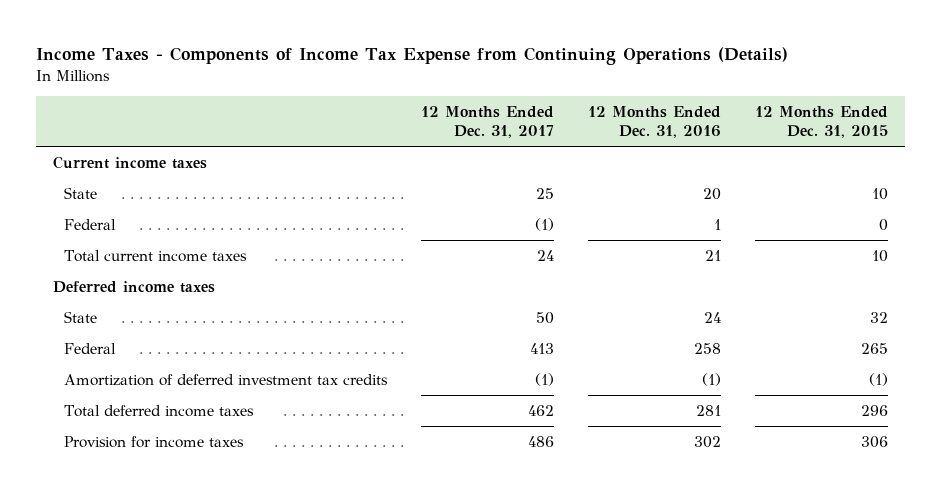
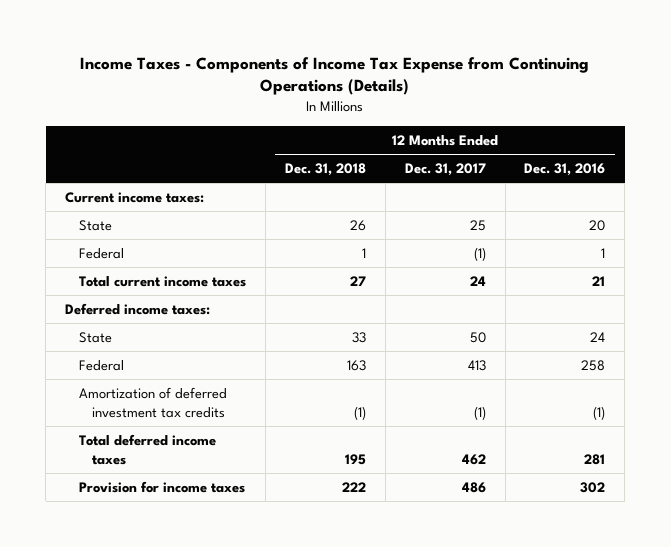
- | 12 Months Ended Dec. 31, 2017 | 12 Months Ended Dec. 31, 2016 | 12 Months Ended Dec. 31, 2015
+ | 12 Months Ended Dec. 31, 2018 | 12 Months Ended Dec. 31, 2017 | 12 Months Ended Dec. 31, 2016
- Current income taxes
+ Current income taxes:
- Deferred income taxes
+ Deferred income taxes:

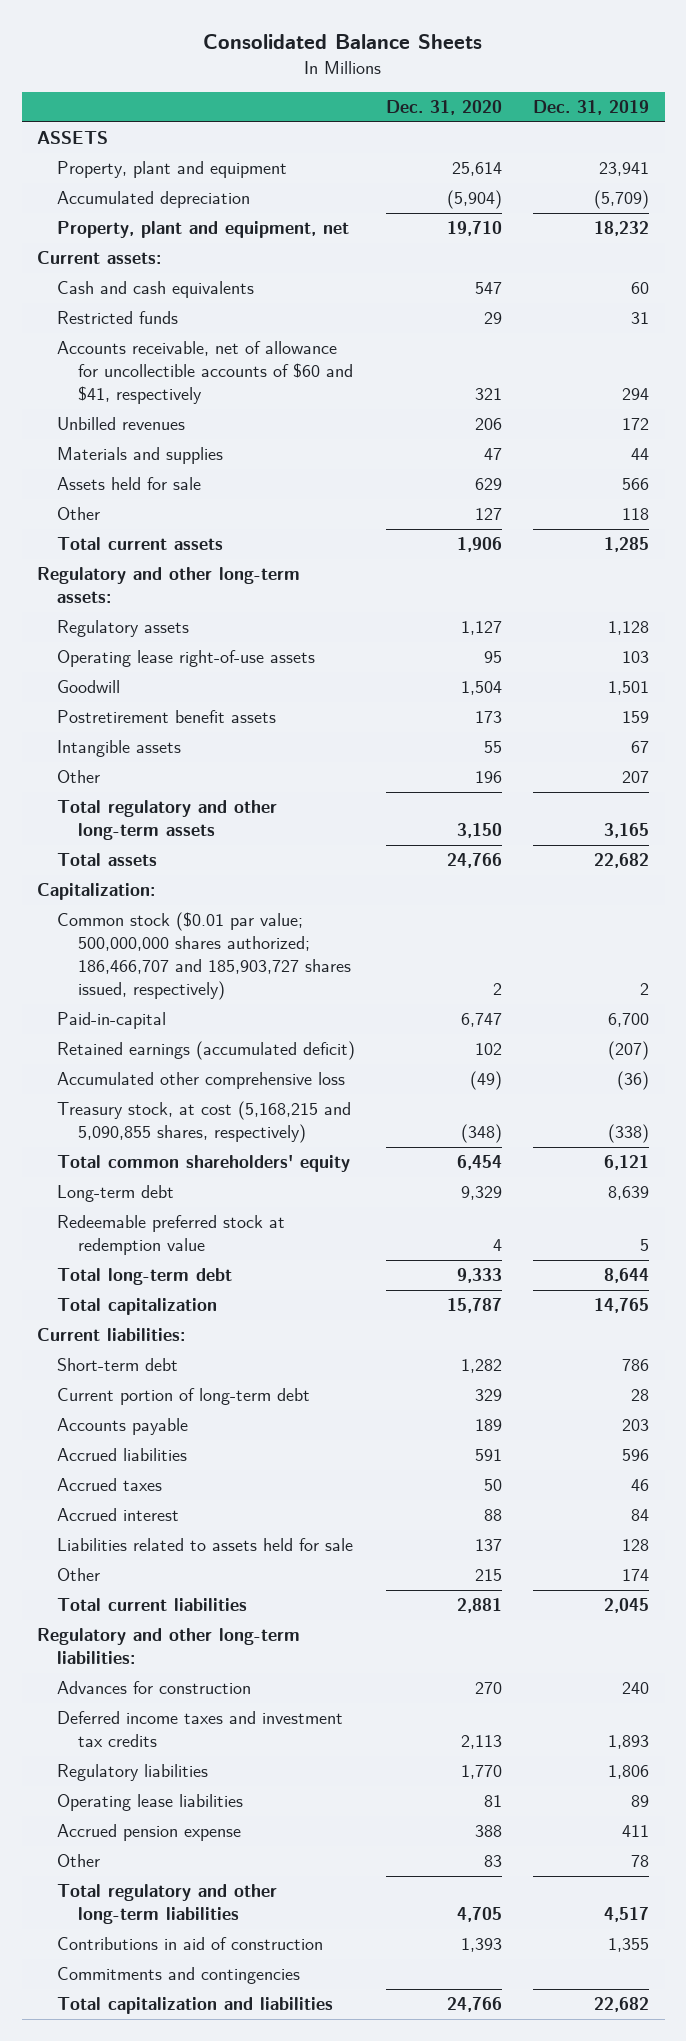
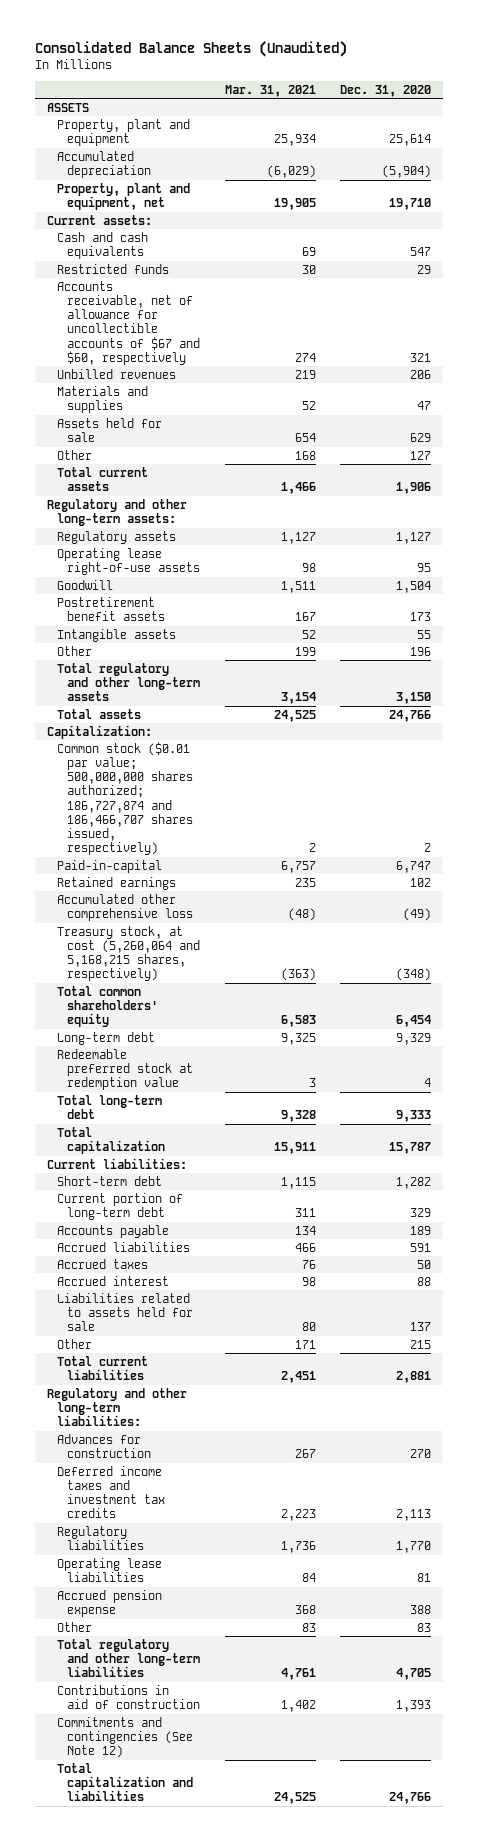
- Consolidated Balance Sheets
+ Consolidated Balance Sheets (Unaudited)
- | Dec. 31, 2020 | Dec. 31, 2019
+ | Mar. 31, 2021 | Dec. 31, 2020
- Accounts receivable, net of allowance for uncollectible accounts of $60 and $41, respectively | 321 | 294
+ Accounts receivable, net of allowance for uncollectible accounts of $67 and $60, respectively | 274 | 321
- Common stock ($0.01 par value; 500,000,000 shares authorized; 186,466,707 and 185,903,727 shares issued, respectively) | 2 | 2
+ Common stock ($0.01 par value; 500,000,000 shares authorized; 186,727,874 and 186,466,707 shares issued, respectively) | 2 | 2
- Retained earnings (accumulated deficit) | 102 | (207)
+ Retained earnings | 235 | 102
- Treasury stock, at cost (5,168,215 and 5,090,855 shares, respectively) | (348) | (338)
+ Treasury stock, at cost (5,260,064 and 5,168,215 shares, respectively) | (363) | (348)
- Commitments and contingencies
+ Commitments and contingencies (See Note 12)

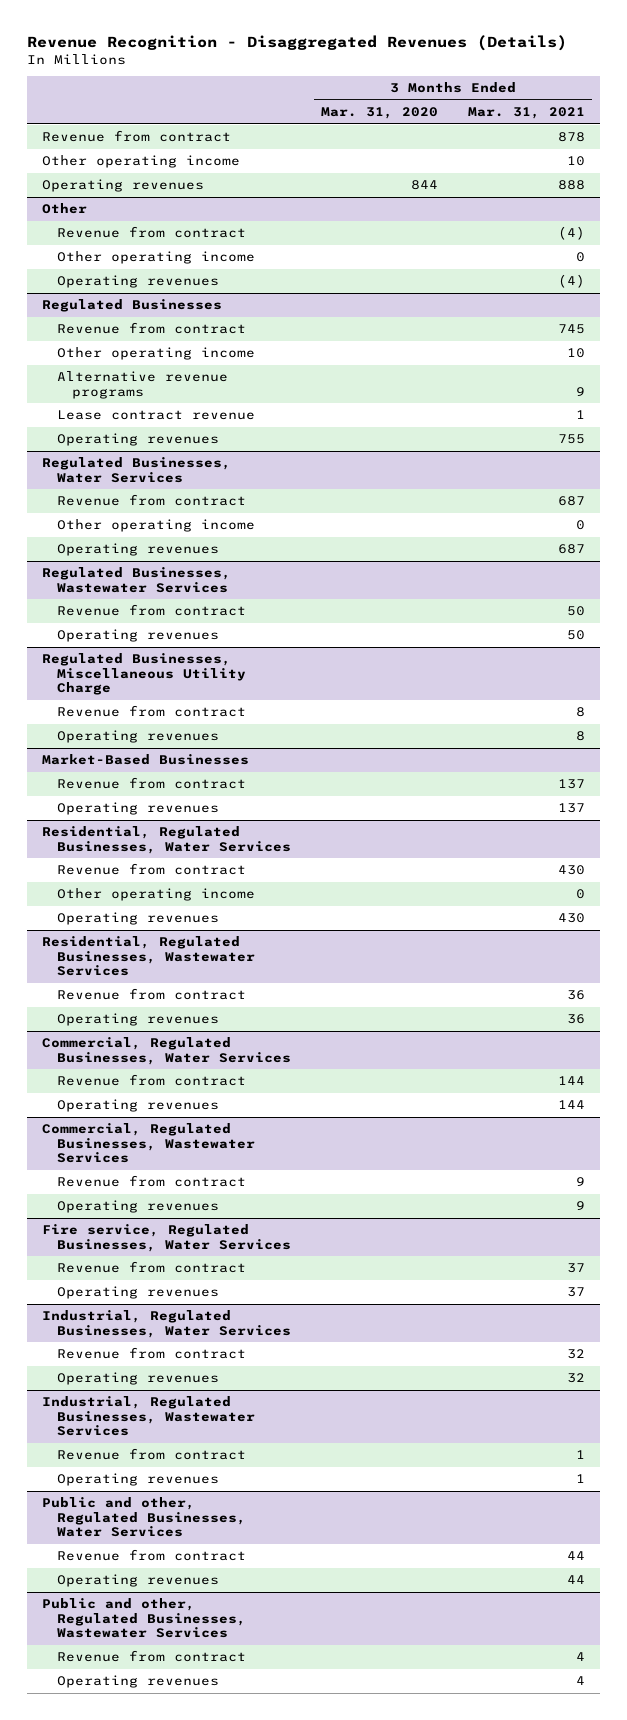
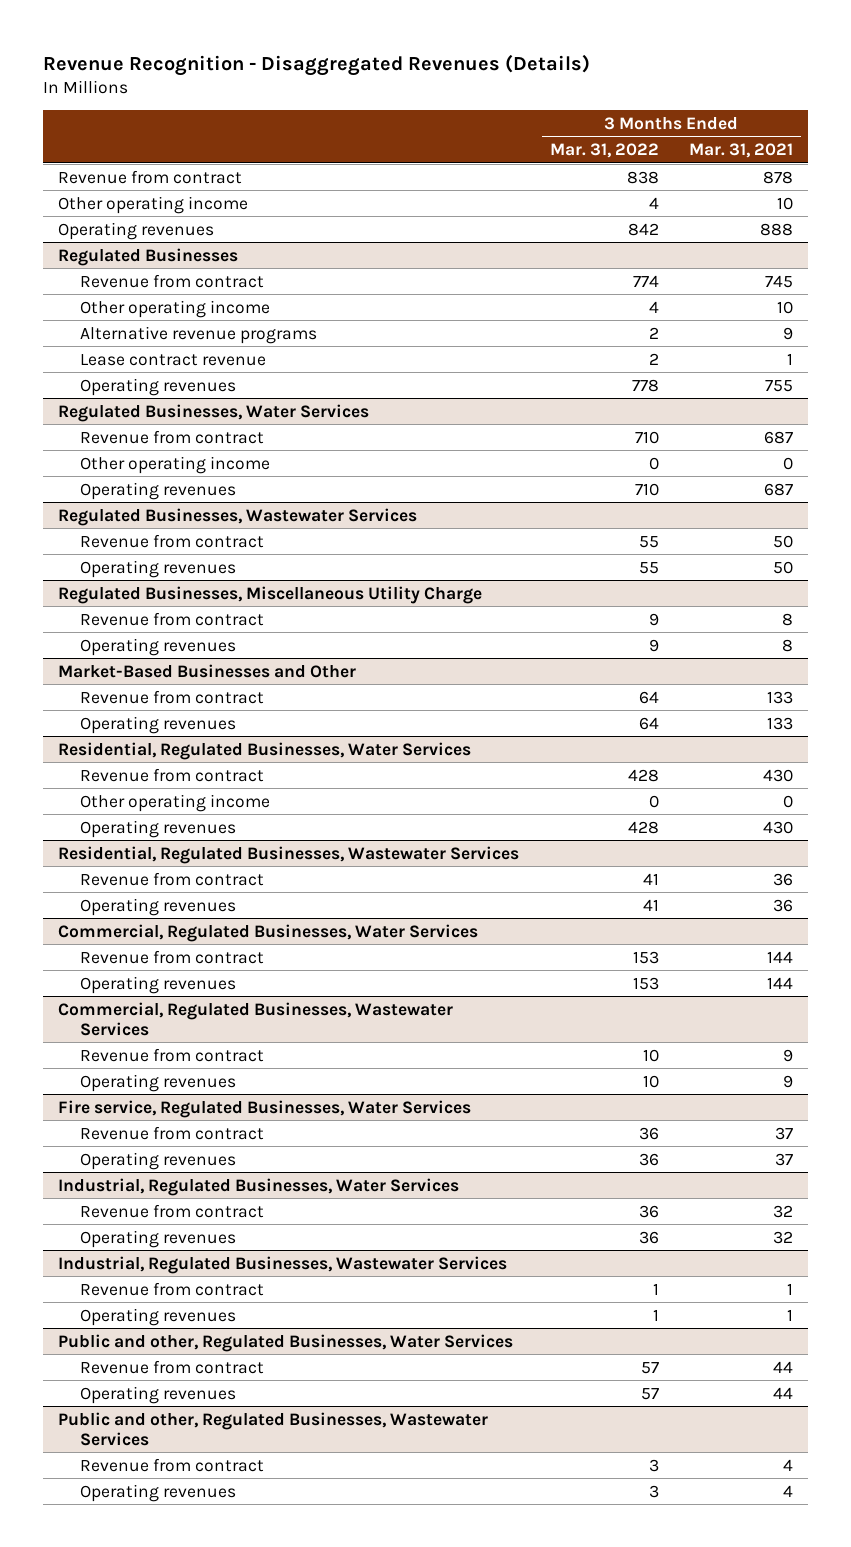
- | 3 Months Ended Mar. 31, 2020 | 3 Months Ended Mar. 31, 2021
+ | 3 Months Ended Mar. 31, 2022 | 3 Months Ended Mar. 31, 2021
- Other
- Revenue from contract | | (4)
- Other operating income | | 0
- Operating revenues | | (4)
- Market-Based Businesses
- Revenue from contract | | 137
- Operating revenues | | 137
+ Market-Based Businesses and Other
+ Revenue from contract | 64 | 133
+ Operating revenues | 64 | 133

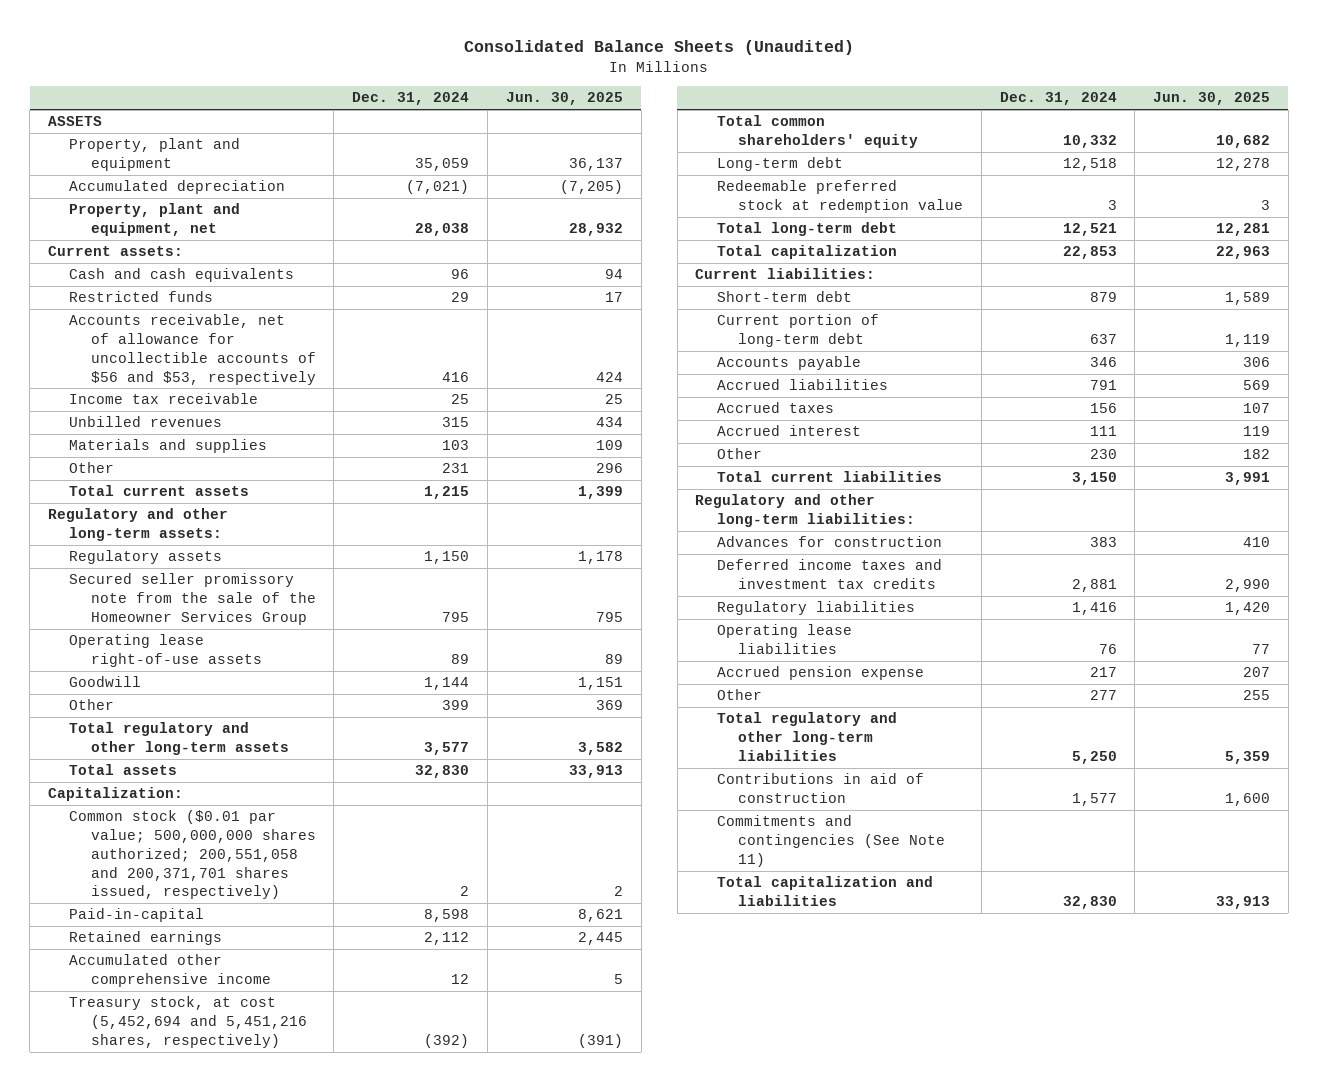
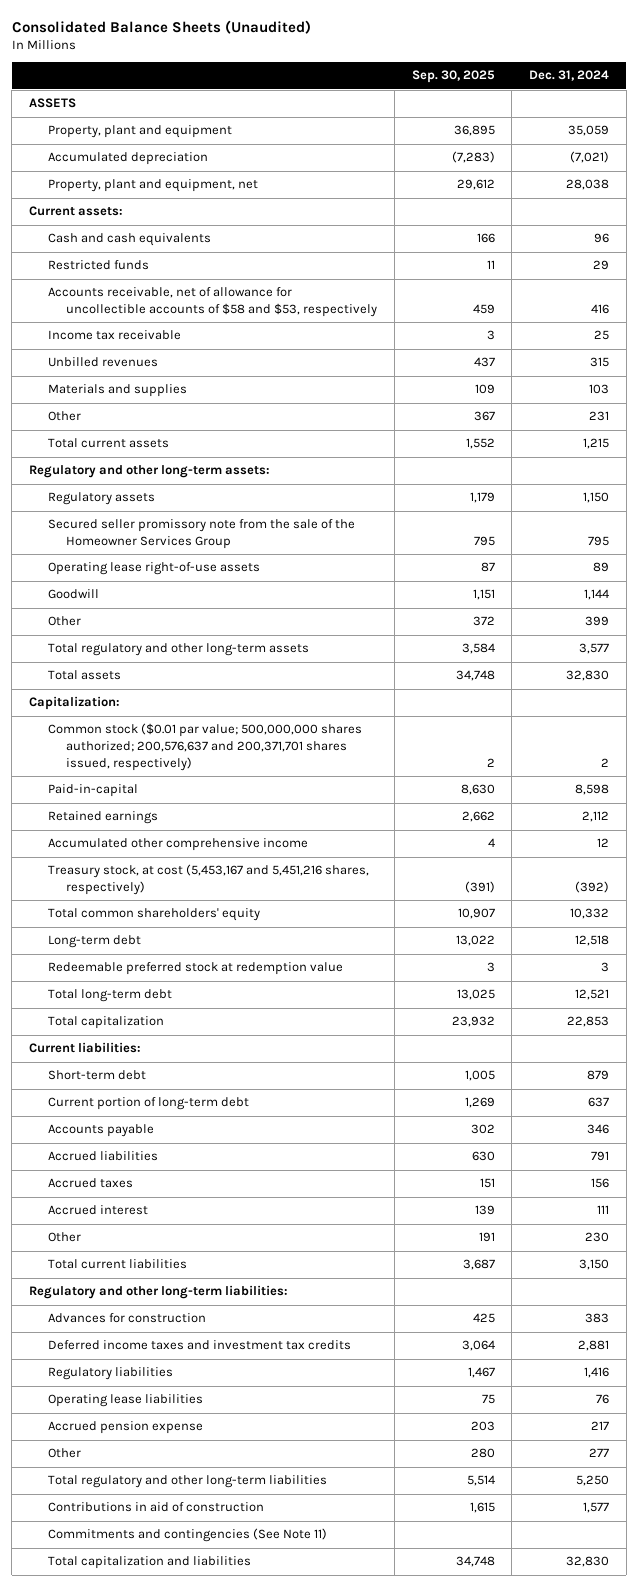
- | Dec. 31, 2024 | Jun. 30, 2025
+ | Sep. 30, 2025 | Dec. 31, 2024
- Accounts receivable, net of allowance for uncollectible accounts of $56 and $53, respectively | 416 | 424
+ Accounts receivable, net of allowance for uncollectible accounts of $58 and $53, respectively | 459 | 416
- Common stock ($0.01 par value; 500,000,000 shares authorized; 200,551,058 and 200,371,701 shares issued, respectively) | 2 | 2
+ Common stock ($0.01 par value; 500,000,000 shares authorized; 200,576,637 and 200,371,701 shares issued, respectively) | 2 | 2
- Treasury stock, at cost (5,452,694 and 5,451,216 shares, respectively) | (392) | (391)
+ Treasury stock, at cost (5,453,167 and 5,451,216 shares, respectively) | (391) | (392)

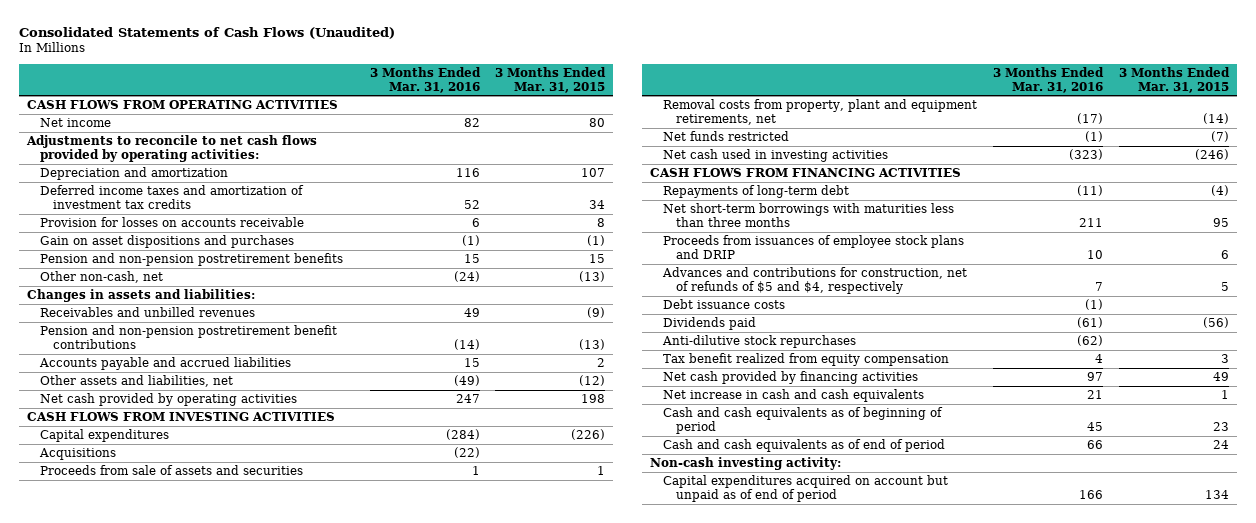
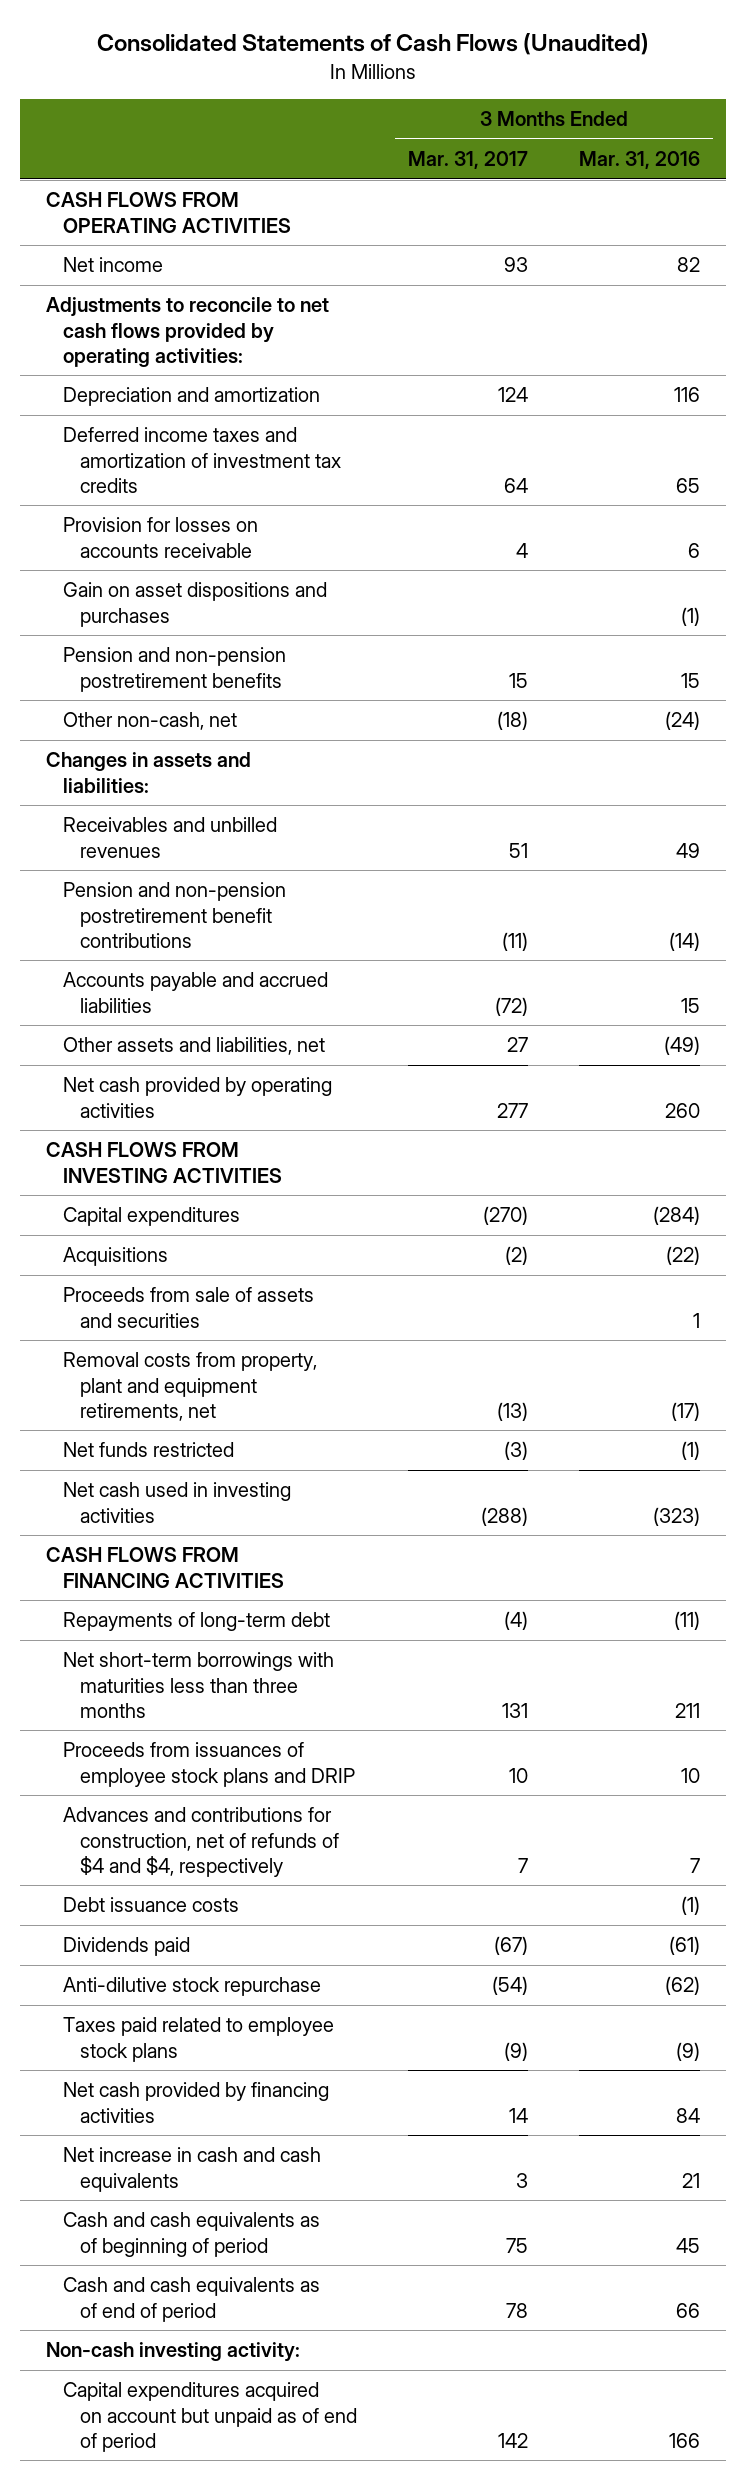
- | 3 Months Ended Mar. 31, 2016 | 3 Months Ended Mar. 31, 2015
+ | 3 Months Ended Mar. 31, 2017 | 3 Months Ended Mar. 31, 2016
- Deferred income taxes and amortization of investment tax credits | 52 | 34
+ Deferred income taxes and amortization of investment tax credits | 64 | 65
- Net cash provided by operating activities | 247 | 198
+ Net cash provided by operating activities | 277 | 260
- Advances and contributions for construction, net of refunds of $5 and $4, respectively | 7 | 5
+ Advances and contributions for construction, net of refunds of $4 and $4, respectively | 7 | 7
- Anti-dilutive stock repurchases | (62) |
- Tax benefit realized from equity compensation | 4 | 3
- Net cash provided by financing activities | 97 | 49
+ Anti-dilutive stock repurchase | (54) | (62)
+ Taxes paid related to employee stock plans | (9) | (9)
+ Net cash provided by financing activities | 14 | 84

